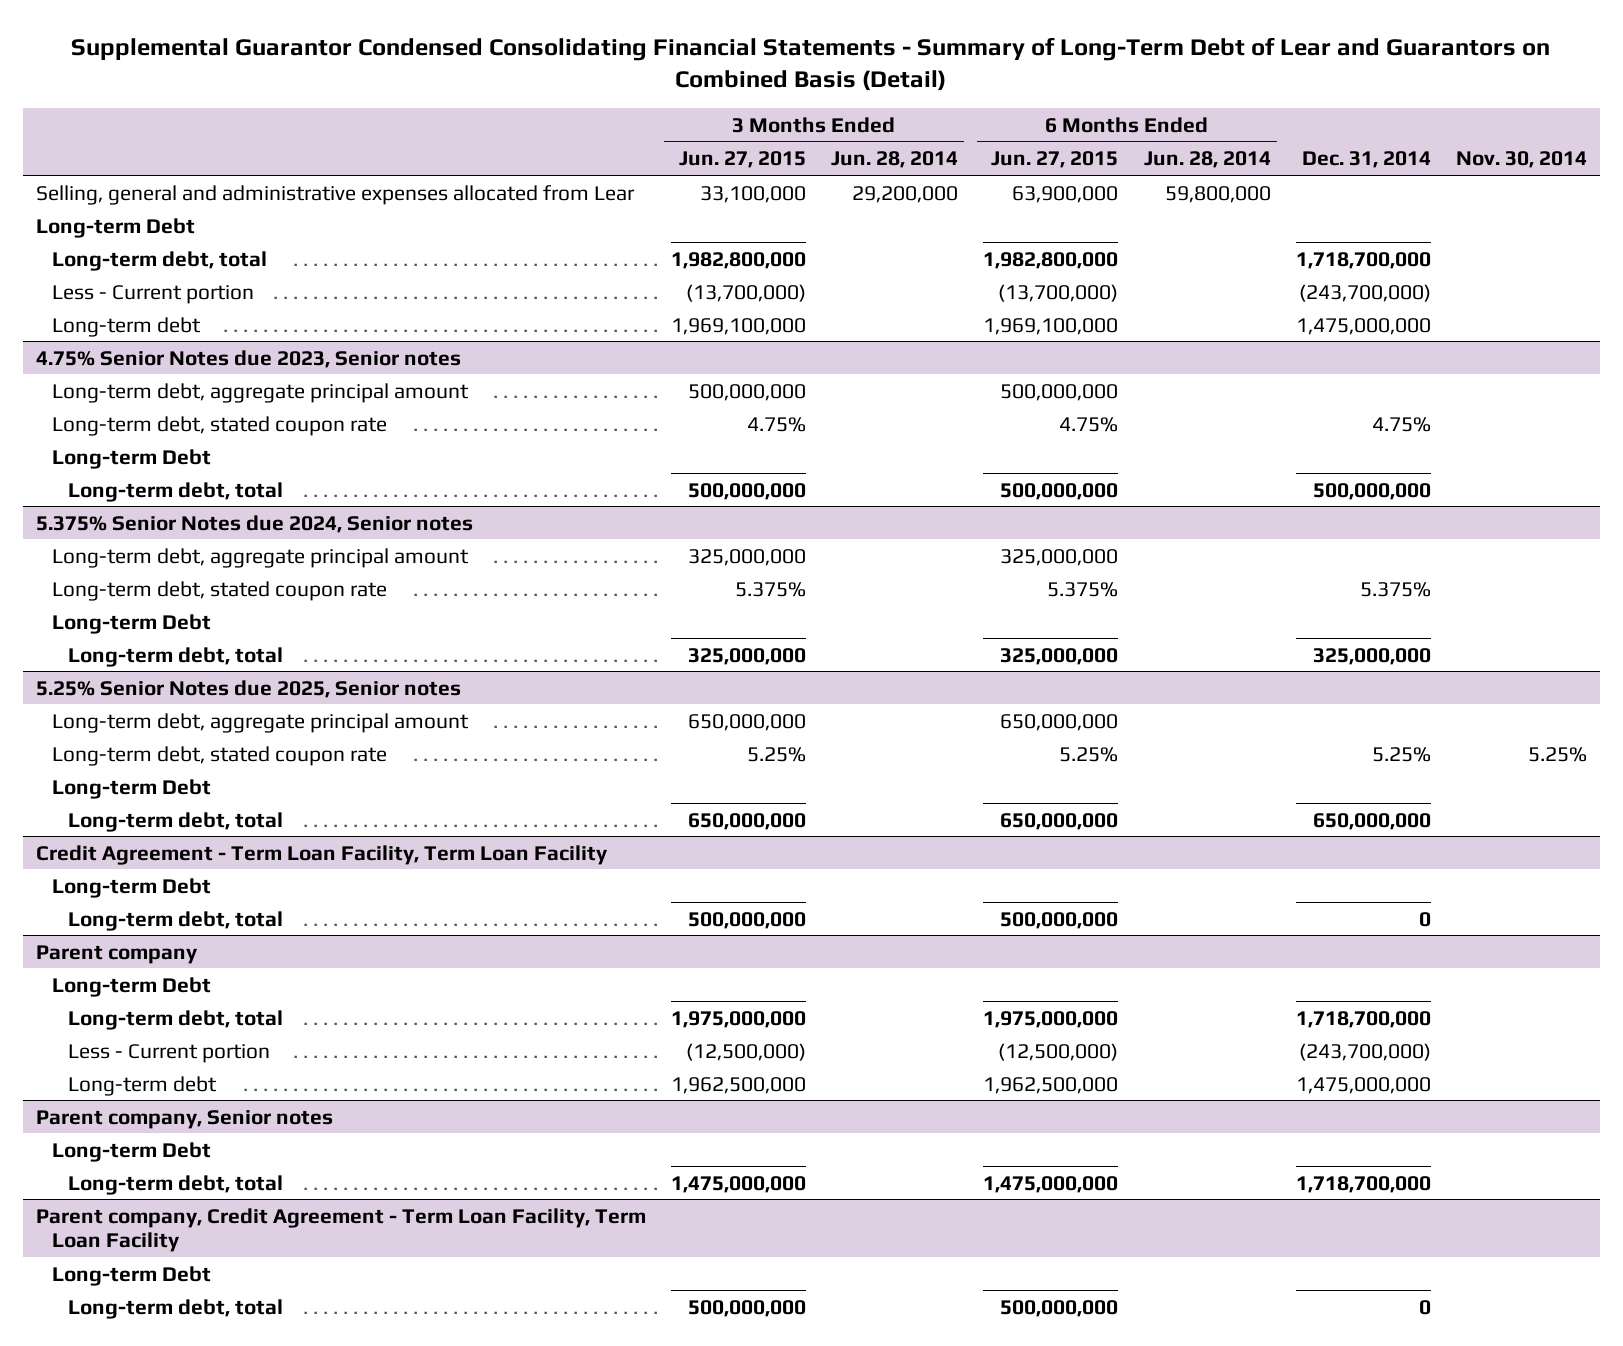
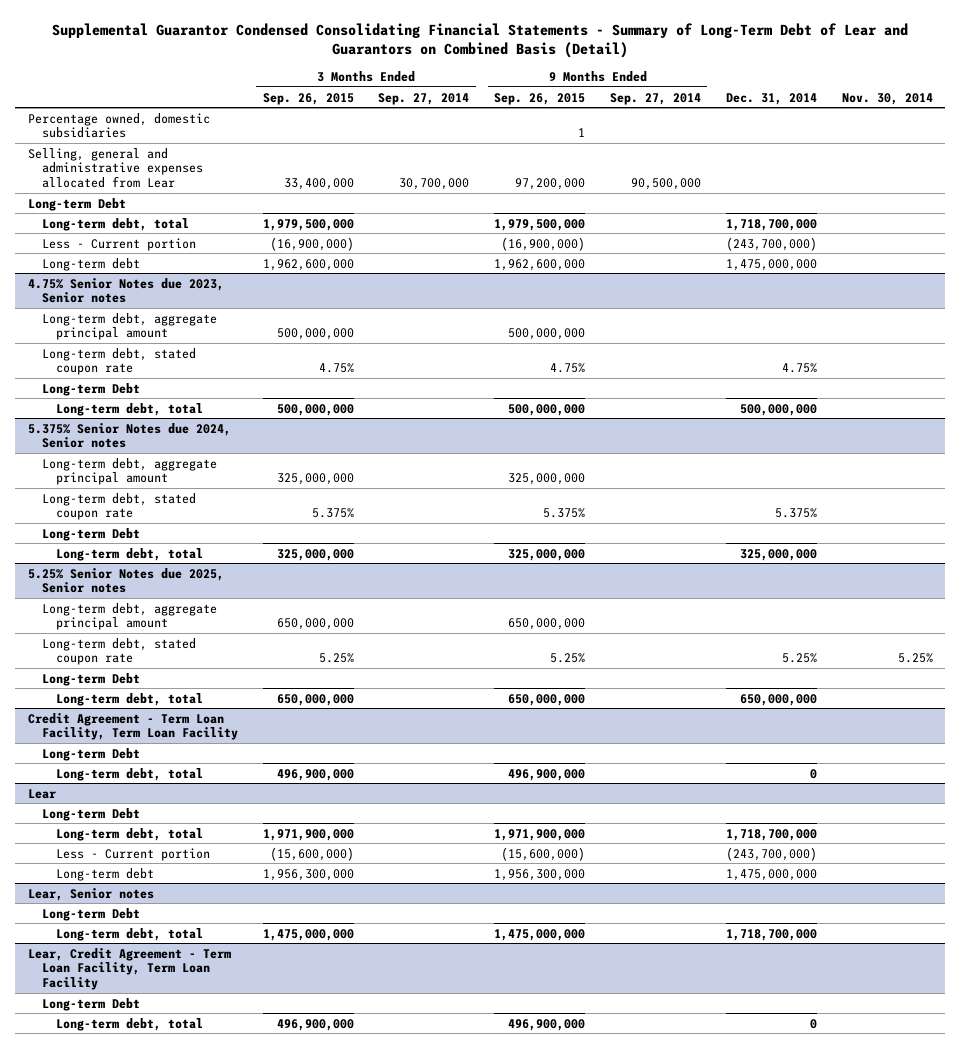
- | 3 Months Ended Jun. 27, 2015 | 3 Months Ended Jun. 28, 2014 | 6 Months Ended Jun. 27, 2015 | 6 Months Ended Jun. 28, 2014 | Dec. 31, 2014 | Nov. 30, 2014
+ | 3 Months Ended Sep. 26, 2015 | 3 Months Ended Sep. 27, 2014 | 9 Months Ended Sep. 26, 2015 | 9 Months Ended Sep. 27, 2014 | Dec. 31, 2014 | Nov. 30, 2014
+ Percentage owned, domestic subsidiaries | | | 1 | | |
- Parent company
+ Lear
- Parent company, Senior notes
+ Lear, Senior notes
- Parent company, Credit Agreement - Term Loan Facility, Term Loan Facility
+ Lear, Credit Agreement - Term Loan Facility, Term Loan Facility

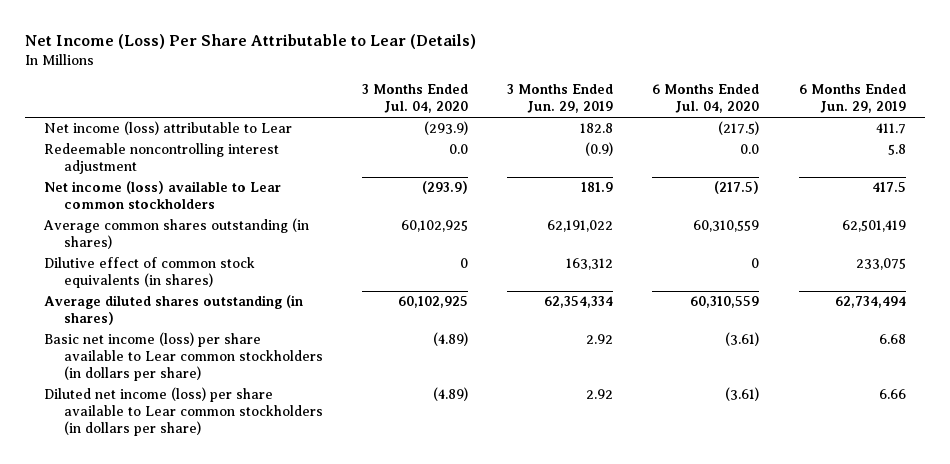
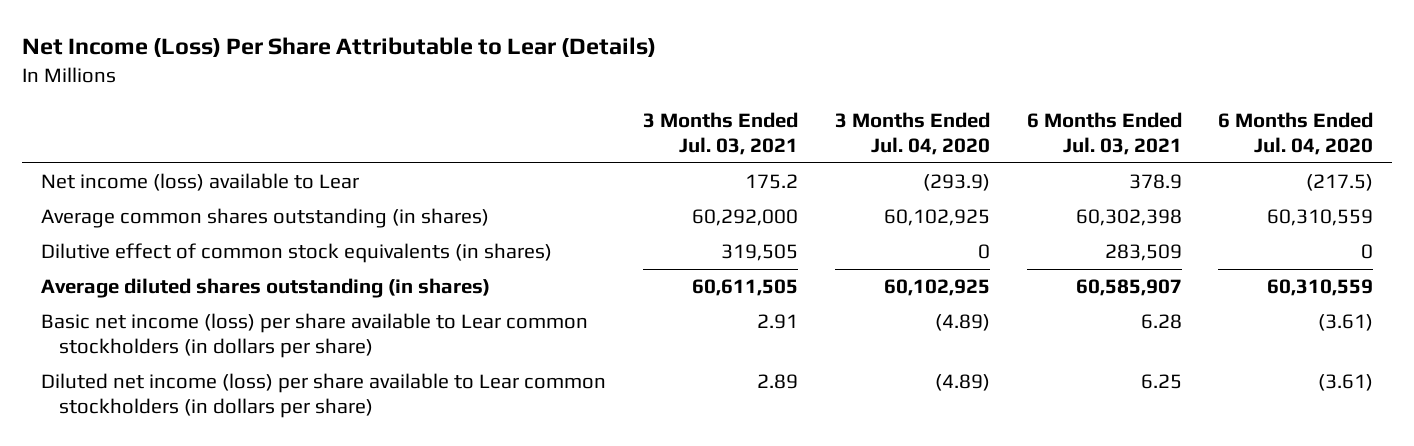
- | 3 Months Ended Jul. 04, 2020 | 3 Months Ended Jun. 29, 2019 | 6 Months Ended Jul. 04, 2020 | 6 Months Ended Jun. 29, 2019
+ | 3 Months Ended Jul. 03, 2021 | 3 Months Ended Jul. 04, 2020 | 6 Months Ended Jul. 03, 2021 | 6 Months Ended Jul. 04, 2020
- Net income (loss) attributable to Lear | (293.9) | 182.8 | (217.5) | 411.7
- Redeemable noncontrolling interest adjustment | 0.0 | (0.9) | 0.0 | 5.8
- Net income (loss) available to Lear common stockholders | (293.9) | 181.9 | (217.5) | 417.5
+ Net income (loss) available to Lear | 175.2 | (293.9) | 378.9 | (217.5)

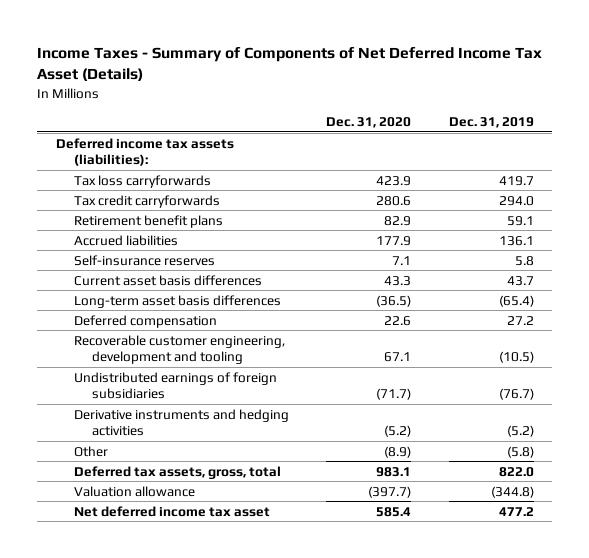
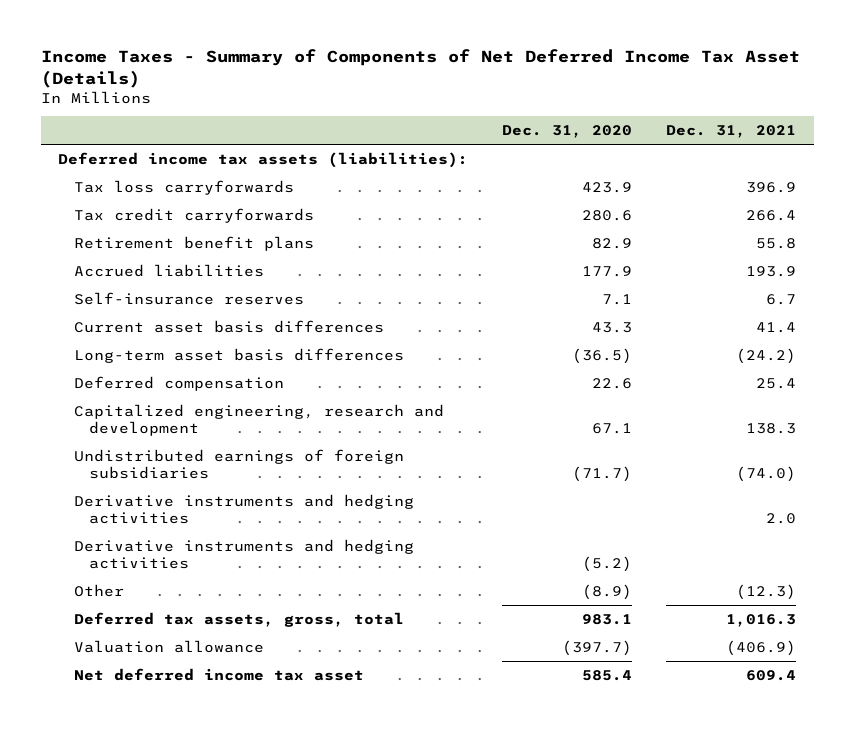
- | Dec. 31, 2020 | Dec. 31, 2019
+ | Dec. 31, 2020 | Dec. 31, 2021
- Recoverable customer engineering, development and tooling | 67.1 | (10.5)
+ Capitalized engineering, research and development | 67.1 | 138.3
+ Derivative instruments and hedging activities | | 2.0

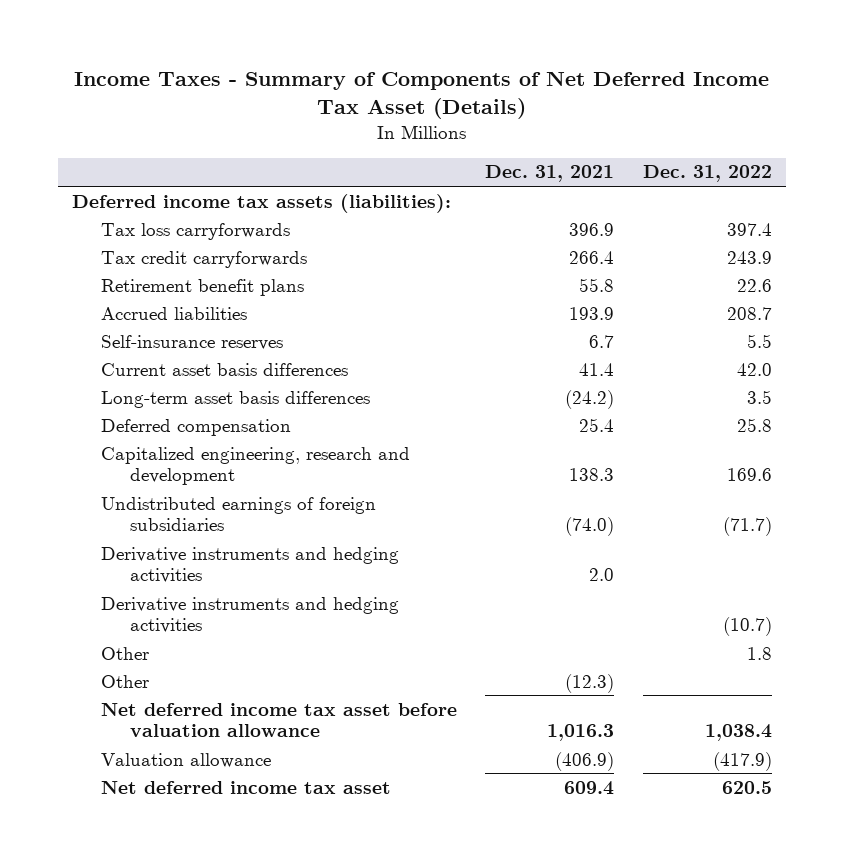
- | Dec. 31, 2020 | Dec. 31, 2021
+ | Dec. 31, 2021 | Dec. 31, 2022
+ Other | | 1.8
- Deferred tax assets, gross, total | 983.1 | 1,016.3
+ Net deferred income tax asset before valuation allowance | 1,016.3 | 1,038.4

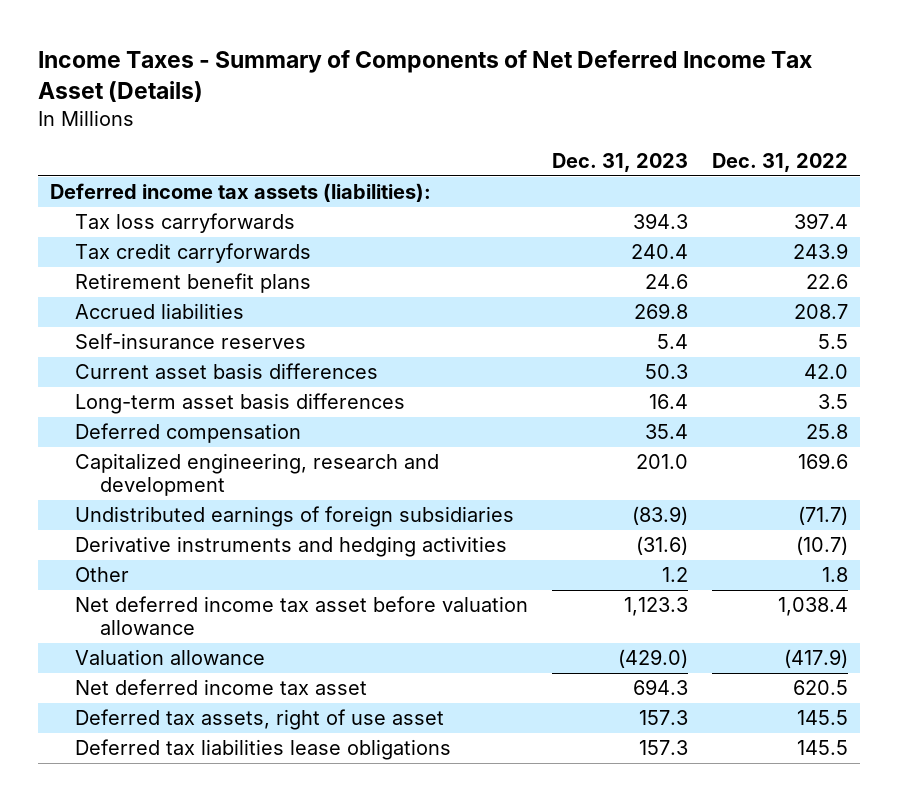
- | Dec. 31, 2021 | Dec. 31, 2022
+ | Dec. 31, 2023 | Dec. 31, 2022
- Derivative instruments and hedging activities | 2.0 |
- Other | (12.3) |
+ Deferred tax assets, right of use asset | 157.3 | 145.5
+ Deferred tax liabilities lease obligations | 157.3 | 145.5

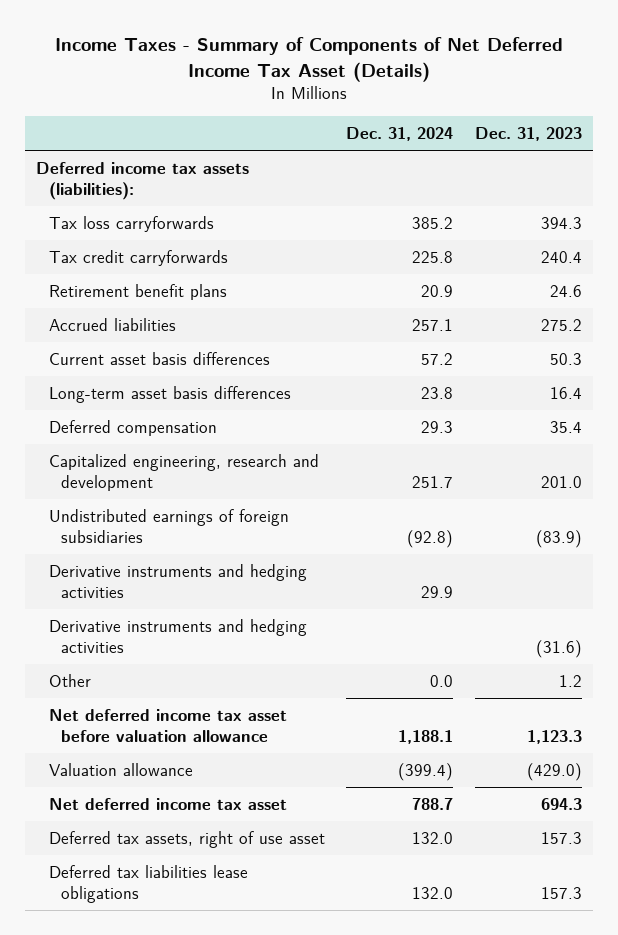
- | Dec. 31, 2023 | Dec. 31, 2022
+ | Dec. 31, 2024 | Dec. 31, 2023
- Accrued liabilities | 269.8 | 208.7
- Self-insurance reserves | 5.4 | 5.5
+ Accrued liabilities | 257.1 | 275.2
+ Derivative instruments and hedging activities | 29.9 |

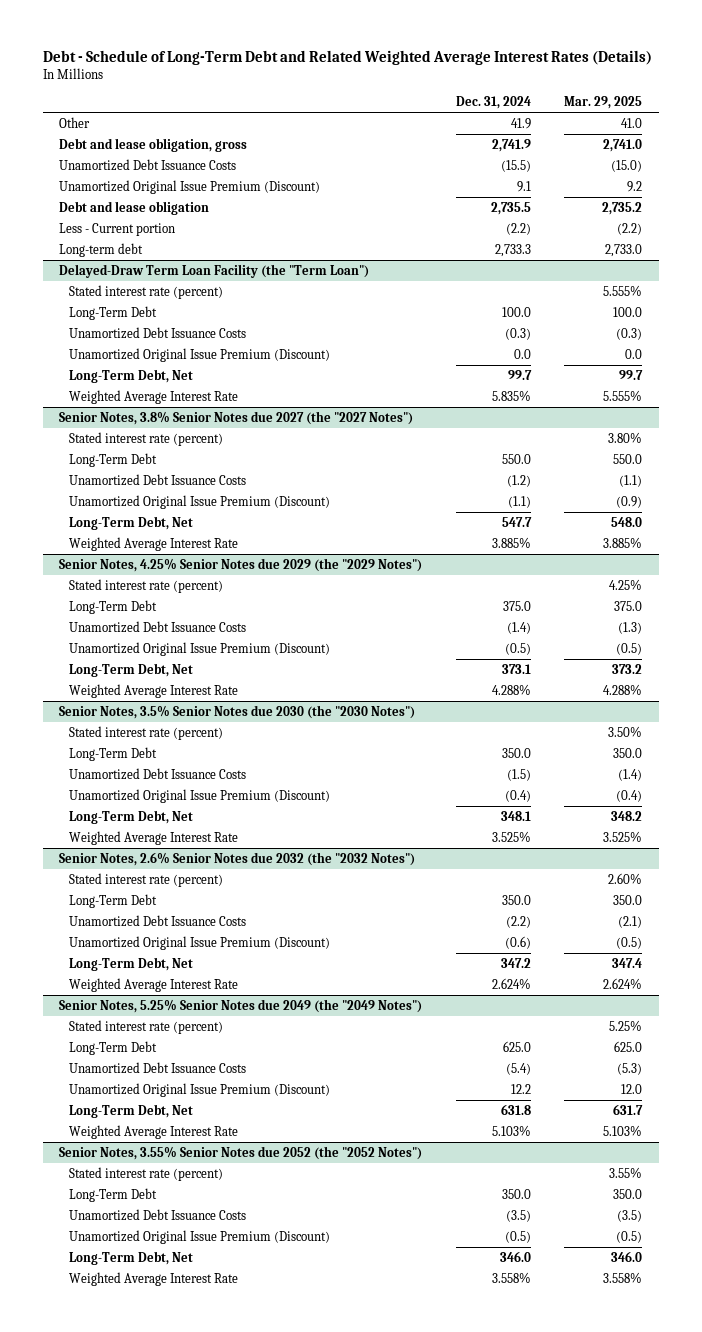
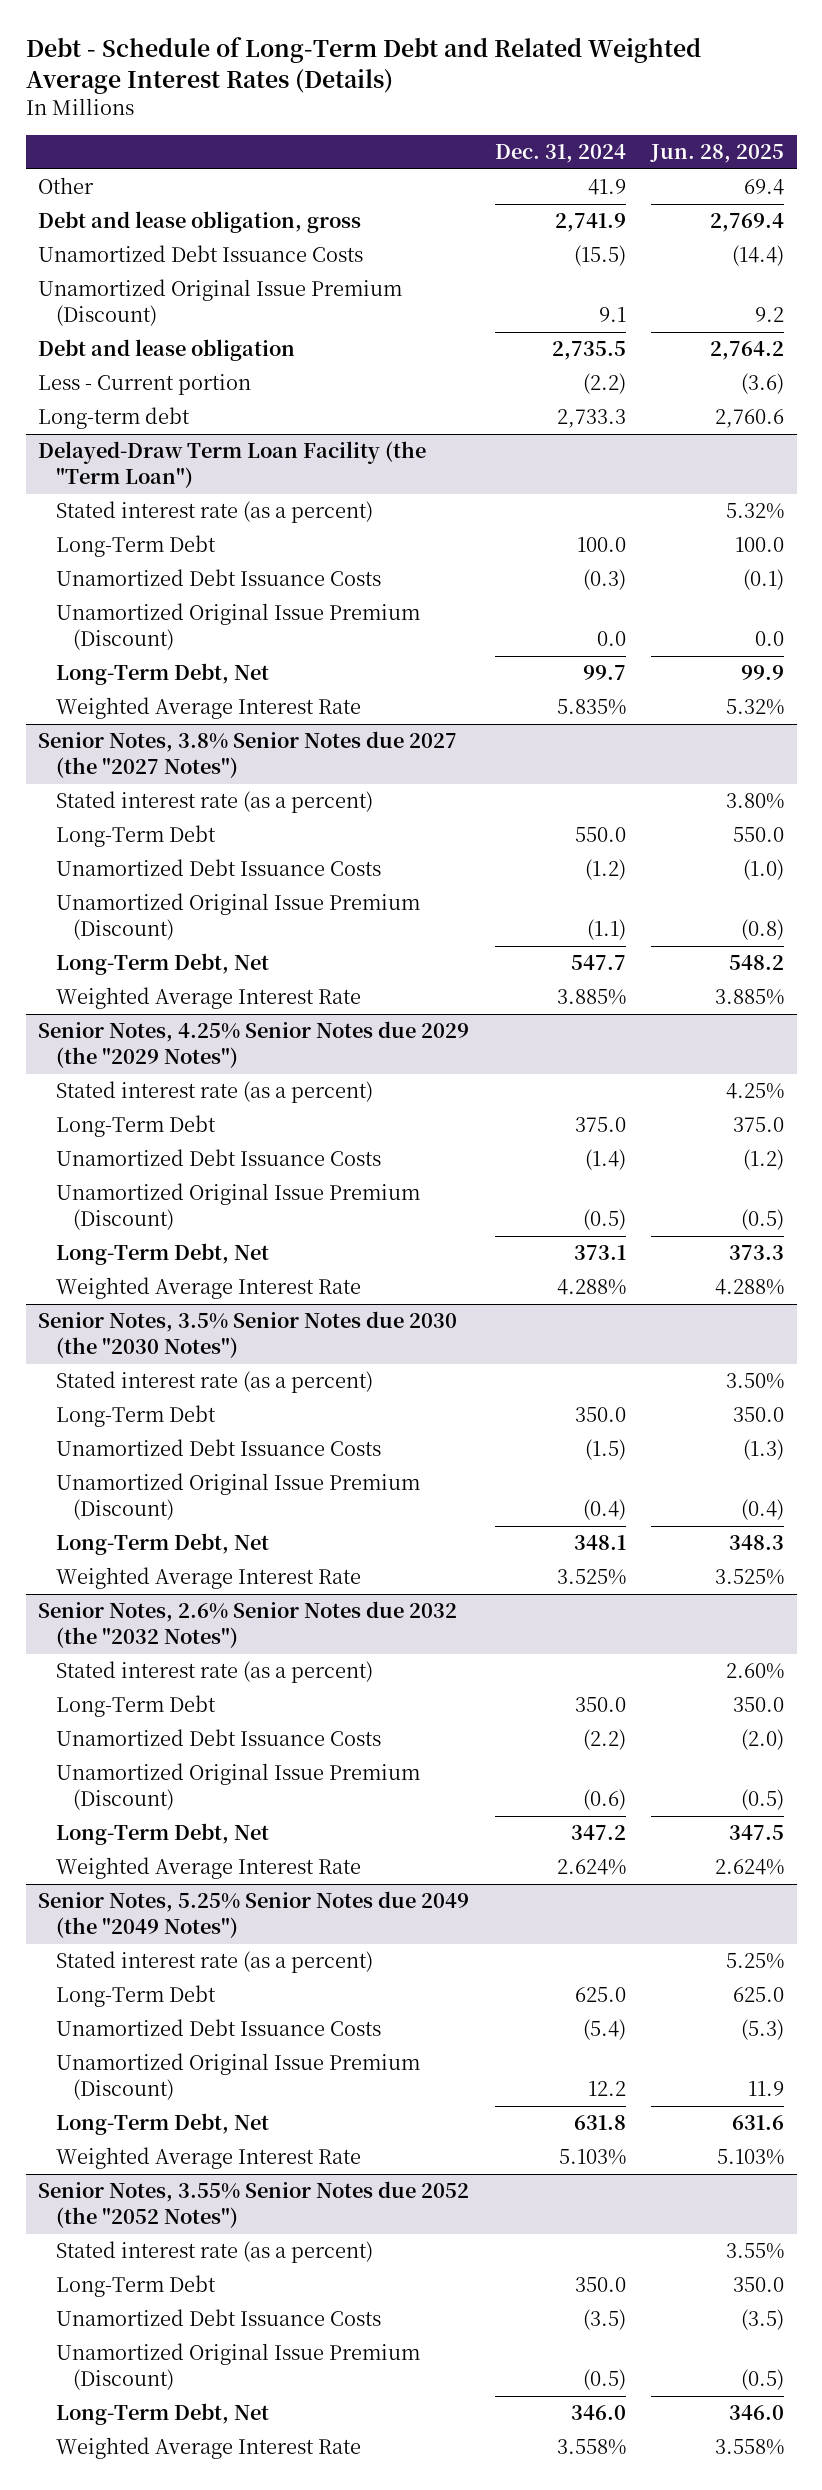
- | Dec. 31, 2024 | Mar. 29, 2025
+ | Dec. 31, 2024 | Jun. 28, 2025
@ Delayed-Draw Term Loan Facility (the "Term Loan")
- Stated interest rate (percent) | | 5.555%
+ Stated interest rate (as a percent) | | 5.32%
@ Senior Notes, 3.8% Senior Notes due 2027 (the "2027 Notes")
- Stated interest rate (percent) | | 3.80%
+ Stated interest rate (as a percent) | | 3.80%
@ Senior Notes, 4.25% Senior Notes due 2029 (the "2029 Notes")
- Stated interest rate (percent) | | 4.25%
+ Stated interest rate (as a percent) | | 4.25%
@ Senior Notes, 3.5% Senior Notes due 2030 (the "2030 Notes")
- Stated interest rate (percent) | | 3.50%
+ Stated interest rate (as a percent) | | 3.50%
@ Senior Notes, 2.6% Senior Notes due 2032 (the "2032 Notes")
- Stated interest rate (percent) | | 2.60%
+ Stated interest rate (as a percent) | | 2.60%
@ Senior Notes, 5.25% Senior Notes due 2049 (the "2049 Notes")
- Stated interest rate (percent) | | 5.25%
+ Stated interest rate (as a percent) | | 5.25%
@ Senior Notes, 3.55% Senior Notes due 2052 (the "2052 Notes")
- Stated interest rate (percent) | | 3.55%
+ Stated interest rate (as a percent) | | 3.55%

